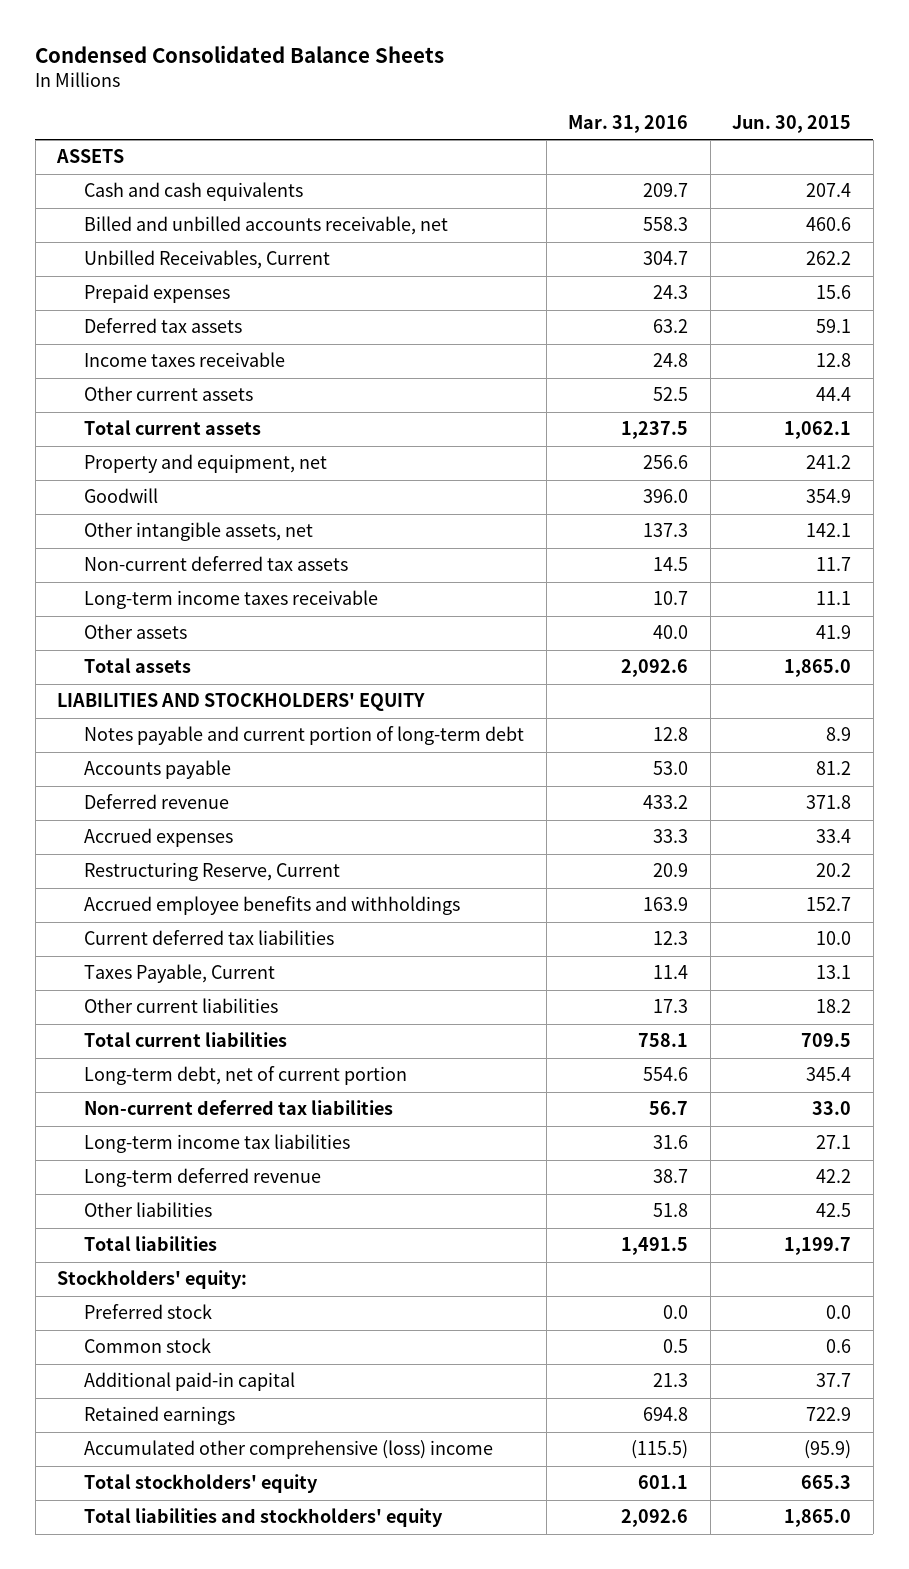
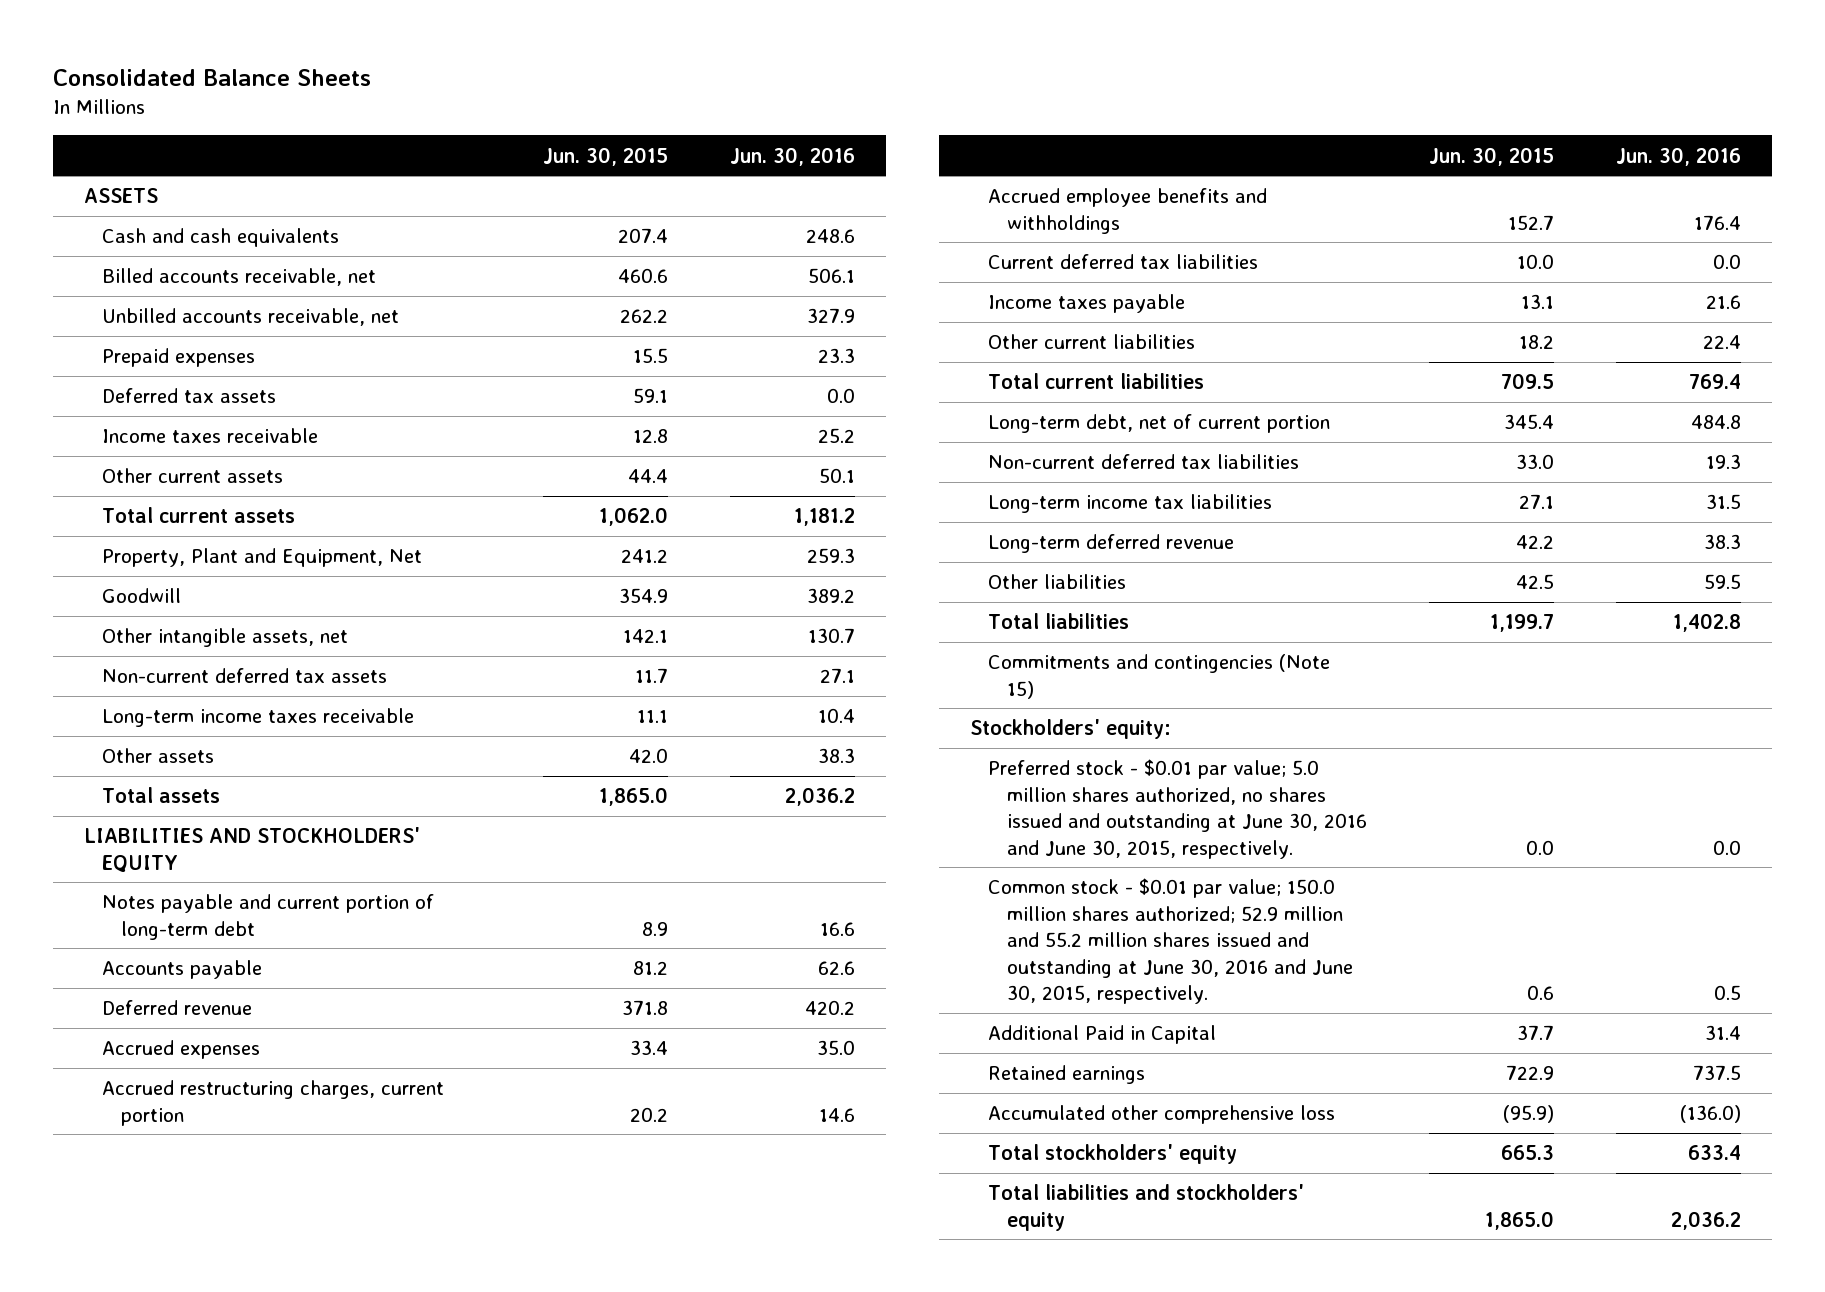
- Condensed Consolidated Balance Sheets
+ Consolidated Balance Sheets
- | Mar. 31, 2016 | Jun. 30, 2015
+ | Jun. 30, 2015 | Jun. 30, 2016
- Billed and unbilled accounts receivable, net | 558.3 | 460.6
- Unbilled Receivables, Current | 304.7 | 262.2
- Prepaid expenses | 24.3 | 15.6
+ Billed accounts receivable, net | 460.6 | 506.1
+ Unbilled accounts receivable, net | 262.2 | 327.9
+ Prepaid expenses | 15.5 | 23.3
- Total current assets | 1,237.5 | 1,062.1
- Property and equipment, net | 256.6 | 241.2
+ Total current assets | 1,062.0 | 1,181.2
+ Property, Plant and Equipment, Net | 241.2 | 259.3
- Other assets | 40.0 | 41.9
+ Other assets | 42.0 | 38.3
- Restructuring Reserve, Current | 20.9 | 20.2
+ Accrued restructuring charges, current portion | 20.2 | 14.6
- Taxes Payable, Current | 11.4 | 13.1
+ Income taxes payable | 13.1 | 21.6
+ Commitments and contingencies (Note 15)
- Preferred stock | 0.0 | 0.0
- Common stock | 0.5 | 0.6
- Additional paid-in capital | 21.3 | 37.7
+ Preferred stock - $0.01 par value; 5.0 million shares authorized, no shares issued and outstanding at June 30, 2016 and June 30, 2015, respectively. | 0.0 | 0.0
+ Common stock - $0.01 par value; 150.0 million shares authorized; 52.9 million and 55.2 million shares issued and outstanding at June 30, 2016 and June 30, 2015, respectively. | 0.6 | 0.5
+ Additional Paid in Capital | 37.7 | 31.4
- Accumulated other comprehensive (loss) income | (115.5) | (95.9)
+ Accumulated other comprehensive loss | (95.9) | (136.0)

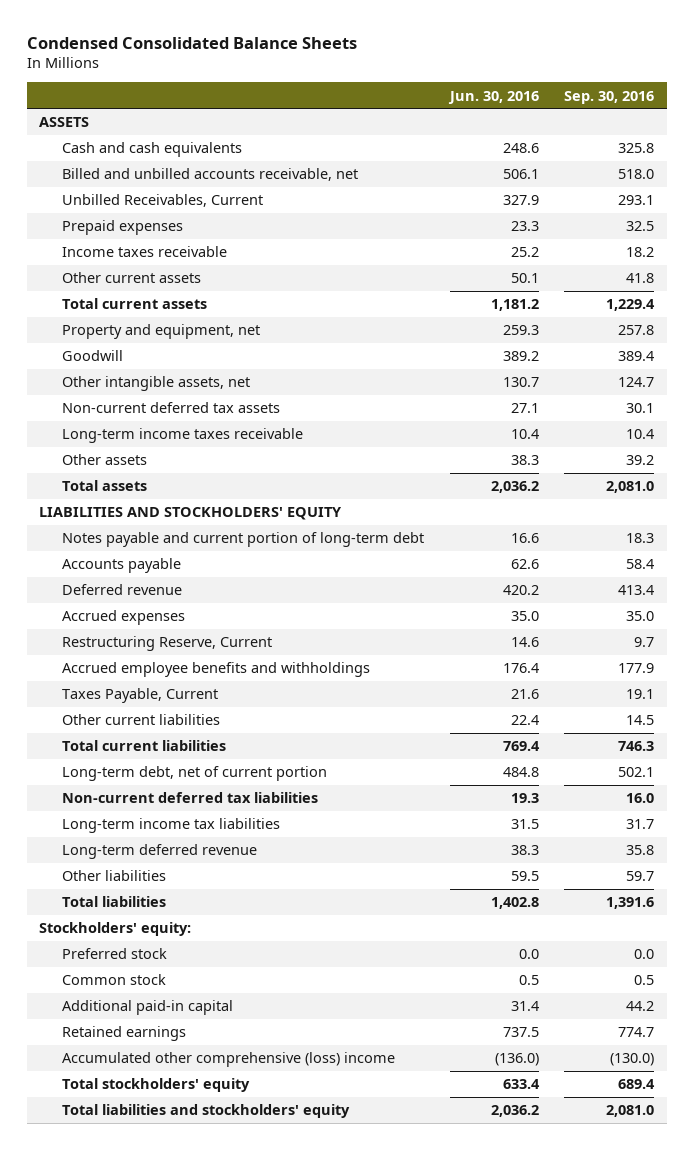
- Consolidated Balance Sheets
+ Condensed Consolidated Balance Sheets
- | Jun. 30, 2015 | Jun. 30, 2016
+ | Jun. 30, 2016 | Sep. 30, 2016
- Billed accounts receivable, net | 460.6 | 506.1
- Unbilled accounts receivable, net | 262.2 | 327.9
+ Billed and unbilled accounts receivable, net | 506.1 | 518.0
+ Unbilled Receivables, Current | 327.9 | 293.1
- Deferred tax assets | 59.1 | 0.0
- Property, Plant and Equipment, Net | 241.2 | 259.3
+ Property and equipment, net | 259.3 | 257.8
- Accrued restructuring charges, current portion | 20.2 | 14.6
+ Restructuring Reserve, Current | 14.6 | 9.7
- Current deferred tax liabilities | 10.0 | 0.0
- Income taxes payable | 13.1 | 21.6
+ Taxes Payable, Current | 21.6 | 19.1
- Commitments and contingencies (Note 15)
- Preferred stock - $0.01 par value; 5.0 million shares authorized, no shares issued and outstanding at June 30, 2016 and June 30, 2015, respectively. | 0.0 | 0.0
- Common stock - $0.01 par value; 150.0 million shares authorized; 52.9 million and 55.2 million shares issued and outstanding at June 30, 2016 and June 30, 2015, respectively. | 0.6 | 0.5
- Additional Paid in Capital | 37.7 | 31.4
+ Preferred stock | 0.0 | 0.0
+ Common stock | 0.5 | 0.5
+ Additional paid-in capital | 31.4 | 44.2
- Accumulated other comprehensive loss | (95.9) | (136.0)
+ Accumulated other comprehensive (loss) income | (136.0) | (130.0)

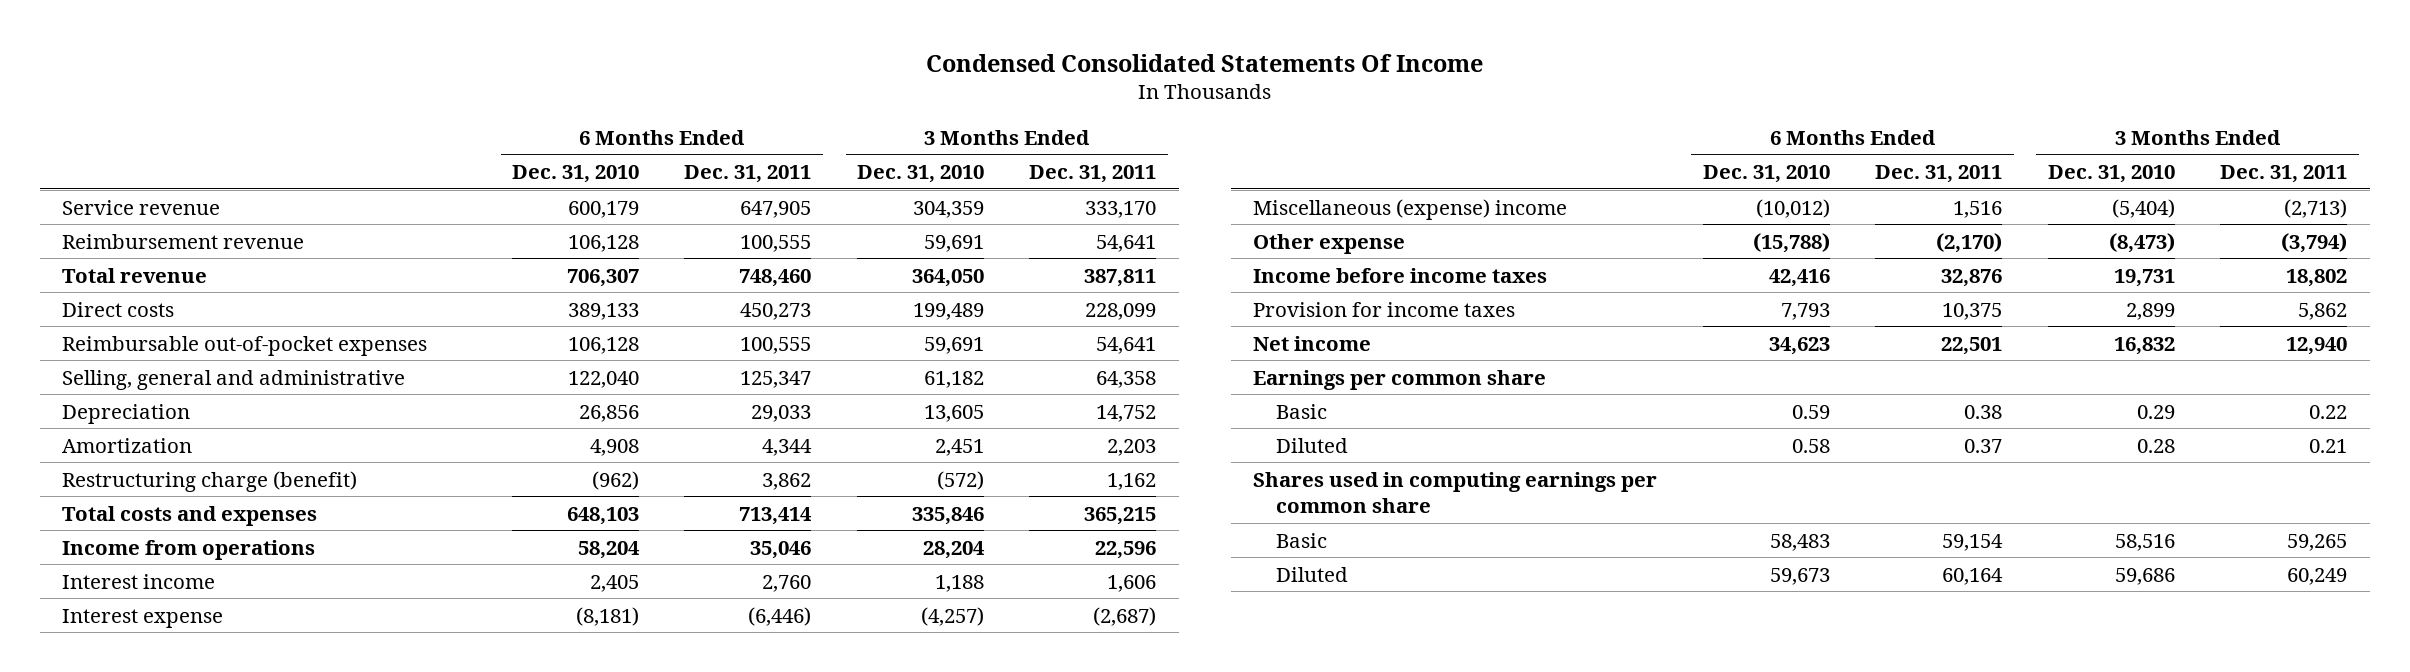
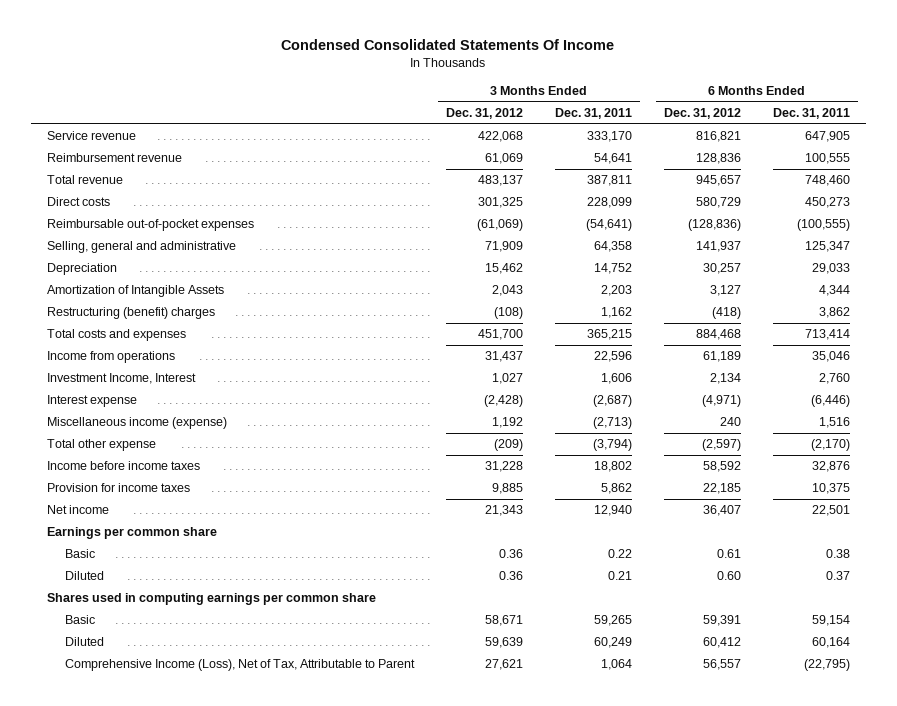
- | 6 Months Ended Dec. 31, 2010 | 6 Months Ended Dec. 31, 2011 | 3 Months Ended Dec. 31, 2010 | 3 Months Ended Dec. 31, 2011
+ | 3 Months Ended Dec. 31, 2012 | 3 Months Ended Dec. 31, 2011 | 6 Months Ended Dec. 31, 2012 | 6 Months Ended Dec. 31, 2011
- Reimbursable out-of-pocket expenses | 106,128 | 100,555 | 59,691 | 54,641
+ Reimbursable out-of-pocket expenses | (61,069) | (54,641) | (128,836) | (100,555)
- Amortization | 4,908 | 4,344 | 2,451 | 2,203
- Restructuring charge (benefit) | (962) | 3,862 | (572) | 1,162
+ Amortization of Intangible Assets | 2,043 | 2,203 | 3,127 | 4,344
+ Restructuring (benefit) charges | (108) | 1,162 | (418) | 3,862
- Interest income | 2,405 | 2,760 | 1,188 | 1,606
+ Investment Income, Interest | 1,027 | 1,606 | 2,134 | 2,760
- Miscellaneous (expense) income | (10,012) | 1,516 | (5,404) | (2,713)
- Other expense | (15,788) | (2,170) | (8,473) | (3,794)
+ Miscellaneous income (expense) | 1,192 | (2,713) | 240 | 1,516
+ Total other expense | (209) | (3,794) | (2,597) | (2,170)
+ Comprehensive Income (Loss), Net of Tax, Attributable to Parent | 27,621 | 1,064 | 56,557 | (22,795)

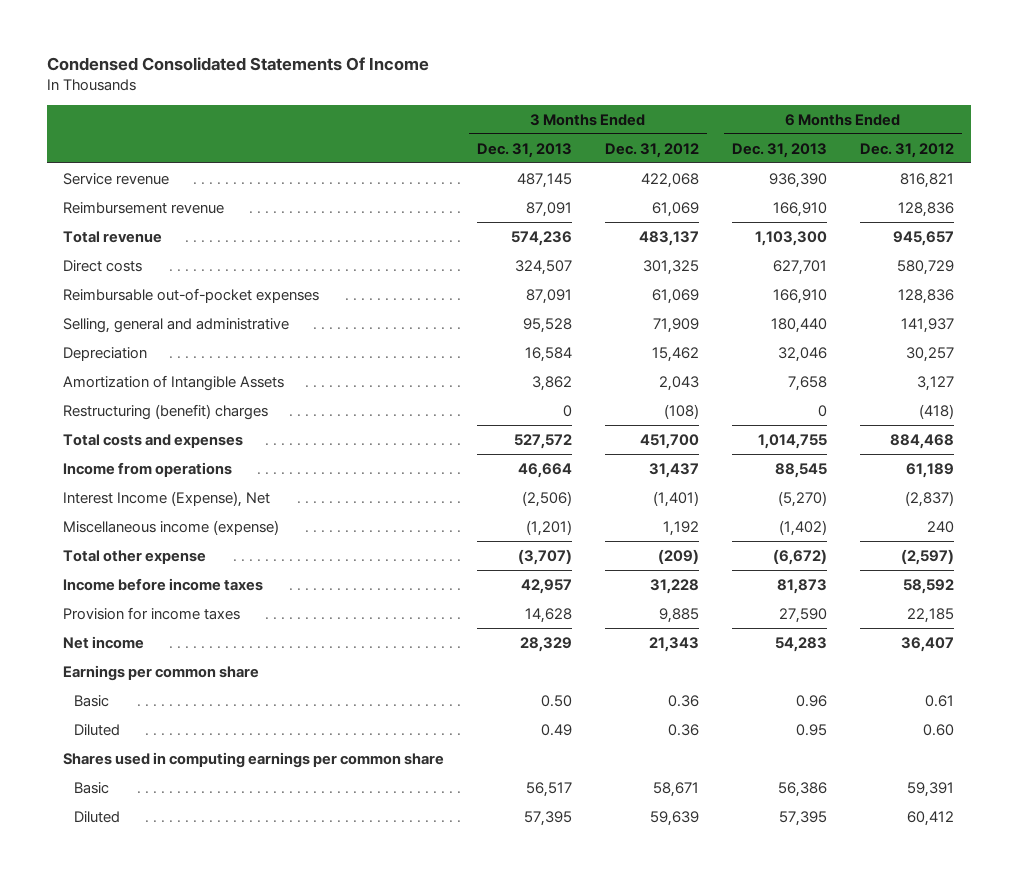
- | 3 Months Ended Dec. 31, 2012 | 3 Months Ended Dec. 31, 2011 | 6 Months Ended Dec. 31, 2012 | 6 Months Ended Dec. 31, 2011
+ | 3 Months Ended Dec. 31, 2013 | 3 Months Ended Dec. 31, 2012 | 6 Months Ended Dec. 31, 2013 | 6 Months Ended Dec. 31, 2012
- Reimbursable out-of-pocket expenses | (61,069) | (54,641) | (128,836) | (100,555)
+ Reimbursable out-of-pocket expenses | 87,091 | 61,069 | 166,910 | 128,836
- Investment Income, Interest | 1,027 | 1,606 | 2,134 | 2,760
- Interest expense | (2,428) | (2,687) | (4,971) | (6,446)
+ Interest Income (Expense), Net | (2,506) | (1,401) | (5,270) | (2,837)
- Comprehensive Income (Loss), Net of Tax, Attributable to Parent | 27,621 | 1,064 | 56,557 | (22,795)

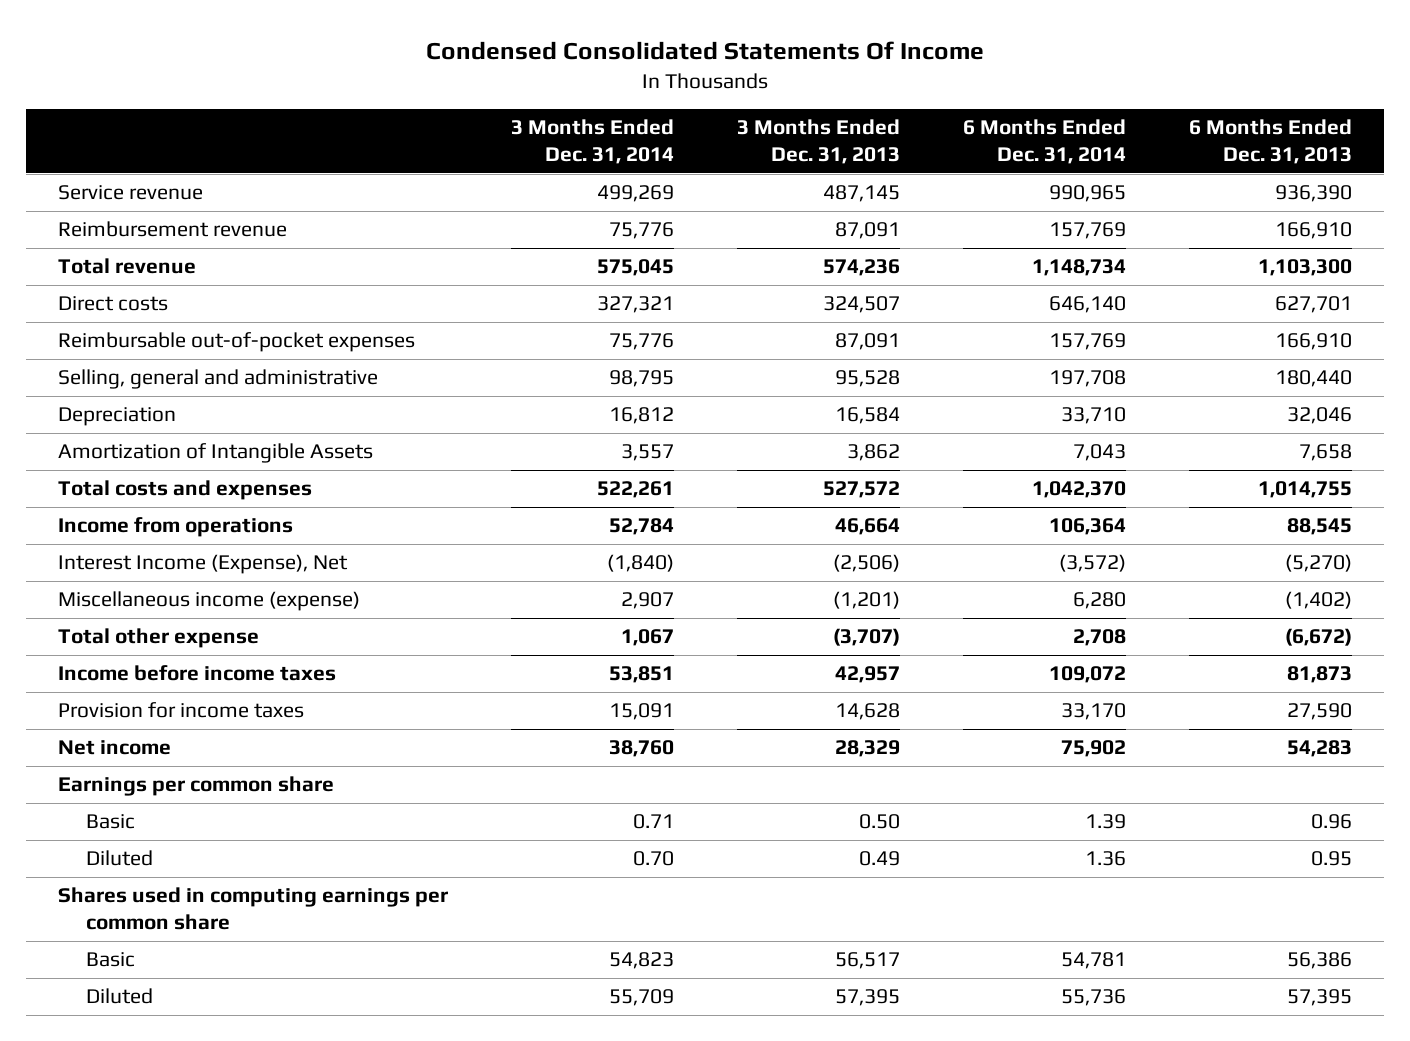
- | 3 Months Ended Dec. 31, 2013 | 3 Months Ended Dec. 31, 2012 | 6 Months Ended Dec. 31, 2013 | 6 Months Ended Dec. 31, 2012
+ | 3 Months Ended Dec. 31, 2014 | 3 Months Ended Dec. 31, 2013 | 6 Months Ended Dec. 31, 2014 | 6 Months Ended Dec. 31, 2013
- Restructuring (benefit) charges | 0 | (108) | 0 | (418)

